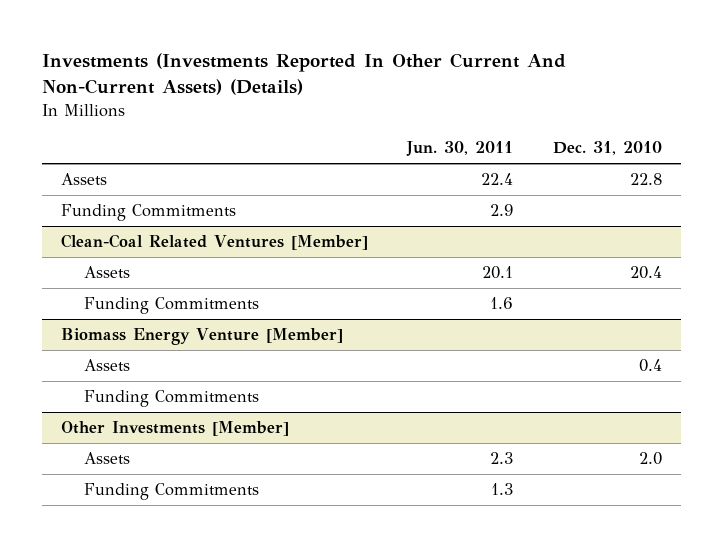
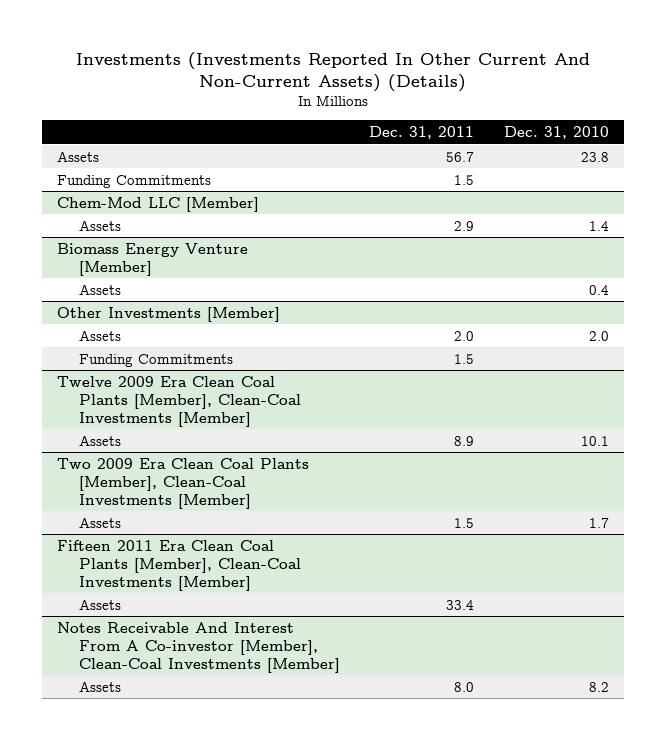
- | Jun. 30, 2011 | Dec. 31, 2010
+ | Dec. 31, 2011 | Dec. 31, 2010
- Assets | 22.4 | 22.8
+ Assets | 56.7 | 23.8
- Clean-Coal Related Ventures [Member]
- Assets | 20.1 | 20.4
- Funding Commitments | 1.6 |
+ Chem-Mod LLC [Member]
+ Assets | 2.9 | 1.4
@ Biomass Energy Venture [Member]
- Funding Commitments
+ Twelve 2009 Era Clean Coal Plants [Member], Clean-Coal Investments [Member]
+ Assets | 8.9 | 10.1
+ Two 2009 Era Clean Coal Plants [Member], Clean-Coal Investments [Member]
+ Assets | 1.5 | 1.7
+ Fifteen 2011 Era Clean Coal Plants [Member], Clean-Coal Investments [Member]
+ Assets | 33.4 |
+ Notes Receivable And Interest From A Co-investor [Member], Clean-Coal Investments [Member]
+ Assets | 8.0 | 8.2

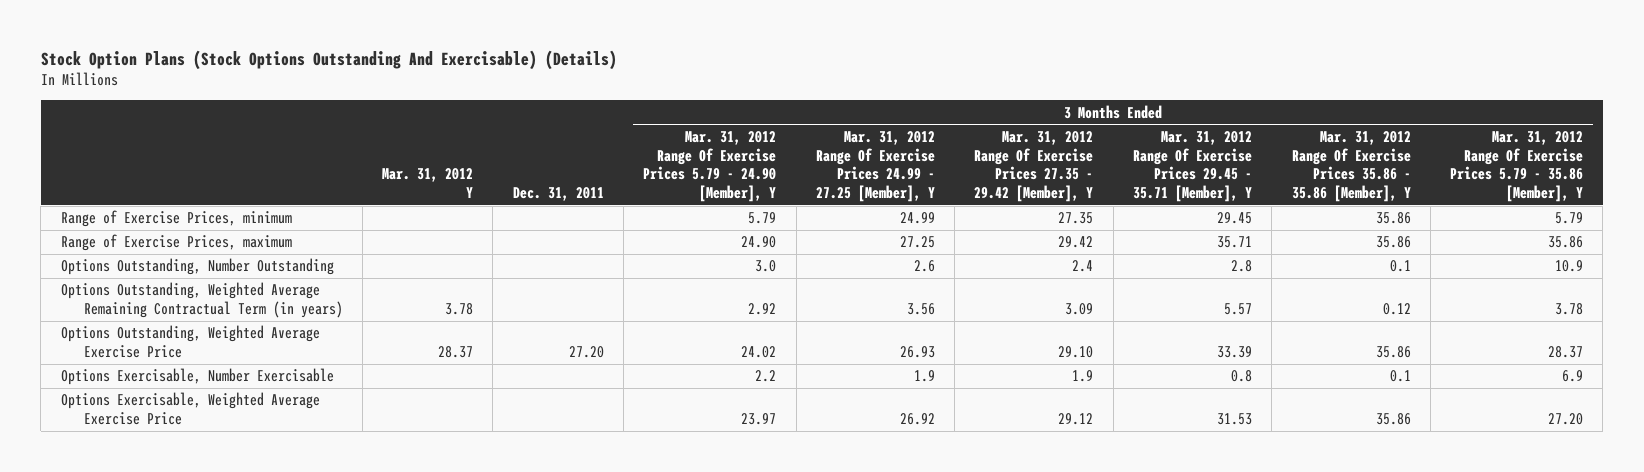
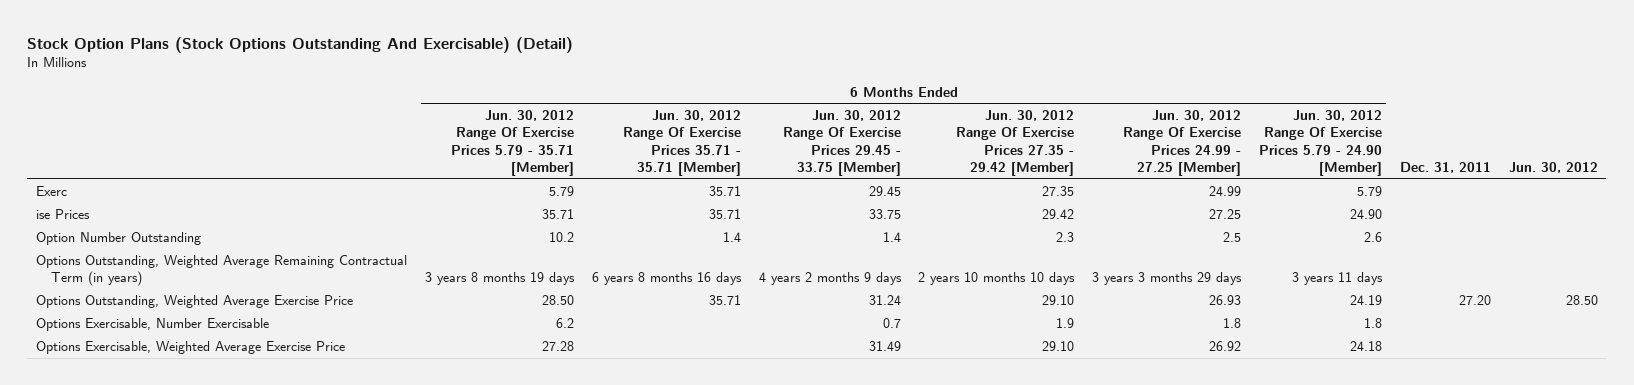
- Stock Option Plans (Stock Options Outstanding And Exercisable) (Details)
+ Stock Option Plans (Stock Options Outstanding And Exercisable) (Detail)
- | Mar. 31, 2012 Y | Dec. 31, 2011 | 3 Months Ended Mar. 31, 2012 Range Of Exercise Prices 5.79 - 24.90 [Member], Y | 3 Months Ended Mar. 31, 2012 Range Of Exercise Prices 24.99 - 27.25 [Member], Y | 3 Months Ended Mar. 31, 2012 Range Of Exercise Prices 27.35 - 29.42 [Member], Y | 3 Months Ended Mar. 31, 2012 Range Of Exercise Prices 29.45 - 35.71 [Member], Y | 3 Months Ended Mar. 31, 2012 Range Of Exercise Prices 35.86 - 35.86 [Member], Y | 3 Months Ended Mar. 31, 2012 Range Of Exercise Prices 5.79 - 35.86 [Member], Y
+ | 6 Months Ended Jun. 30, 2012 Range Of Exercise Prices 5.79 - 35.71 [Member] | 6 Months Ended Jun. 30, 2012 Range Of Exercise Prices 35.71 - 35.71 [Member] | 6 Months Ended Jun. 30, 2012 Range Of Exercise Prices 29.45 - 33.75 [Member] | 6 Months Ended Jun. 30, 2012 Range Of Exercise Prices 27.35 - 29.42 [Member] | 6 Months Ended Jun. 30, 2012 Range Of Exercise Prices 24.99 - 27.25 [Member] | 6 Months Ended Jun. 30, 2012 Range Of Exercise Prices 5.79 - 24.90 [Member] | Dec. 31, 2011 | Jun. 30, 2012
- Range of Exercise Prices, minimum | | | 5.79 | 24.99 | 27.35 | 29.45 | 35.86 | 5.79
- Range of Exercise Prices, maximum | | | 24.90 | 27.25 | 29.42 | 35.71 | 35.86 | 35.86
- Options Outstanding, Number Outstanding | | | 3.0 | 2.6 | 2.4 | 2.8 | 0.1 | 10.9
+ Exerc | 5.79 | 35.71 | 29.45 | 27.35 | 24.99 | 5.79 | |
+ ise Prices | 35.71 | 35.71 | 33.75 | 29.42 | 27.25 | 24.90 | |
+ Option Number Outstanding | 10.2 | 1.4 | 1.4 | 2.3 | 2.5 | 2.6 | |

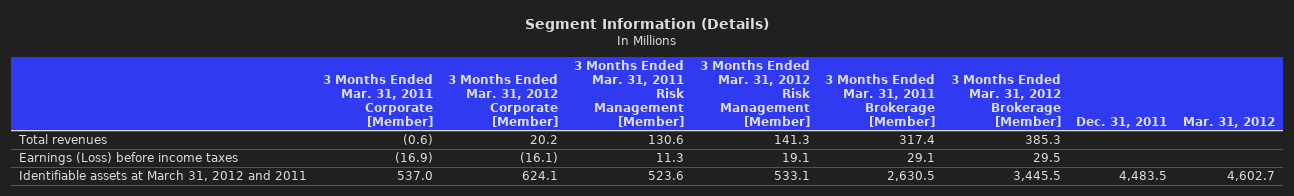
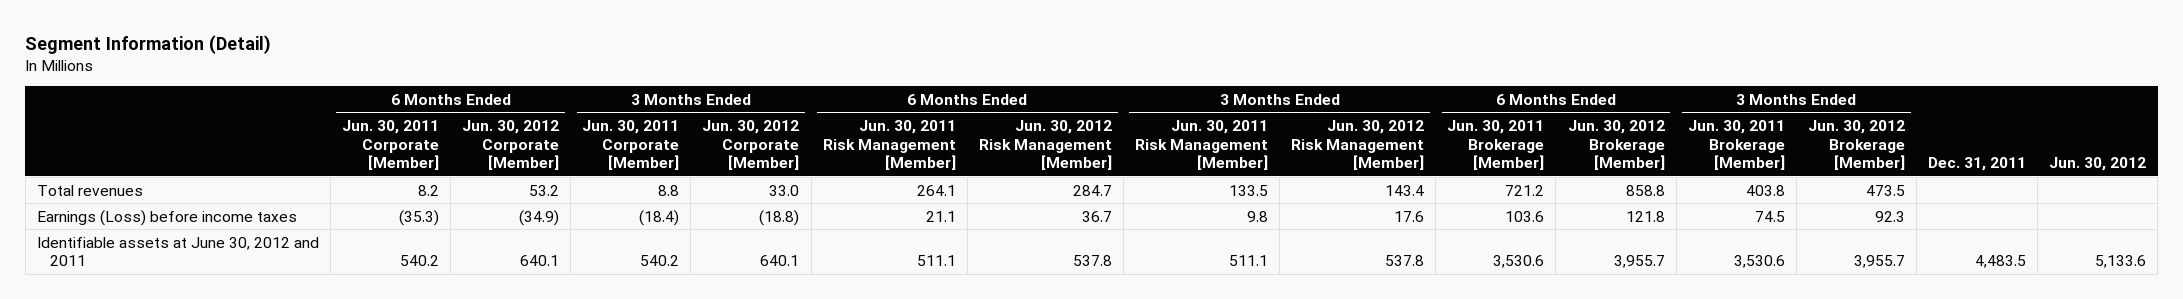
- Segment Information (Details)
+ Segment Information (Detail)
- | 3 Months Ended Mar. 31, 2011 Corporate [Member] | 3 Months Ended Mar. 31, 2012 Corporate [Member] | 3 Months Ended Mar. 31, 2011 Risk Management [Member] | 3 Months Ended Mar. 31, 2012 Risk Management [Member] | 3 Months Ended Mar. 31, 2011 Brokerage [Member] | 3 Months Ended Mar. 31, 2012 Brokerage [Member] | Dec. 31, 2011 | Mar. 31, 2012
+ | 6 Months Ended Jun. 30, 2011 Corporate [Member] | 6 Months Ended Jun. 30, 2012 Corporate [Member] | 3 Months Ended Jun. 30, 2011 Corporate [Member] | 3 Months Ended Jun. 30, 2012 Corporate [Member] | 6 Months Ended Jun. 30, 2011 Risk Management [Member] | 6 Months Ended Jun. 30, 2012 Risk Management [Member] | 3 Months Ended Jun. 30, 2011 Risk Management [Member] | 3 Months Ended Jun. 30, 2012 Risk Management [Member] | 6 Months Ended Jun. 30, 2011 Brokerage [Member] | 6 Months Ended Jun. 30, 2012 Brokerage [Member] | 3 Months Ended Jun. 30, 2011 Brokerage [Member] | 3 Months Ended Jun. 30, 2012 Brokerage [Member] | Dec. 31, 2011 | Jun. 30, 2012
- Identifiable assets at March 31, 2012 and 2011 | 537.0 | 624.1 | 523.6 | 533.1 | 2,630.5 | 3,445.5 | 4,483.5 | 4,602.7
+ Identifiable assets at June 30, 2012 and 2011 | 540.2 | 640.1 | 540.2 | 640.1 | 511.1 | 537.8 | 511.1 | 537.8 | 3,530.6 | 3,955.7 | 3,530.6 | 3,955.7 | 4,483.5 | 5,133.6

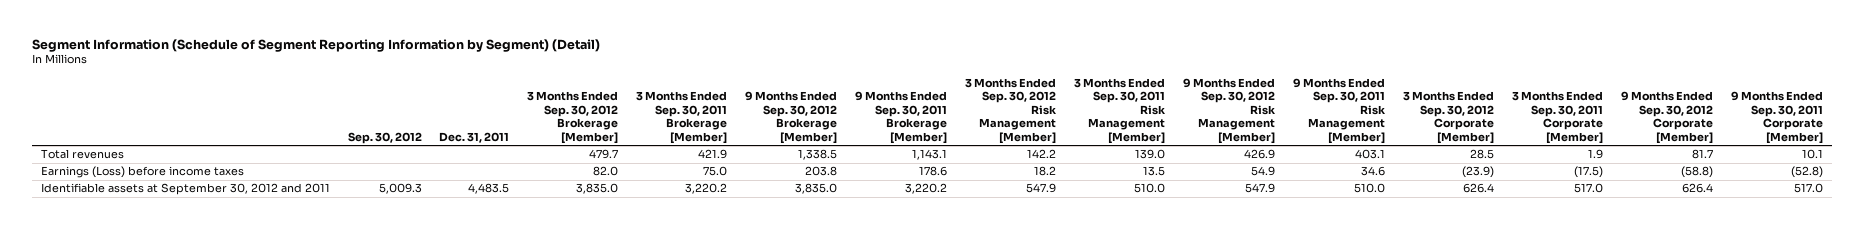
- Segment Information (Detail)
+ Segment Information (Schedule of Segment Reporting Information by Segment) (Detail)
- | 6 Months Ended Jun. 30, 2011 Corporate [Member] | 6 Months Ended Jun. 30, 2012 Corporate [Member] | 3 Months Ended Jun. 30, 2011 Corporate [Member] | 3 Months Ended Jun. 30, 2012 Corporate [Member] | 6 Months Ended Jun. 30, 2011 Risk Management [Member] | 6 Months Ended Jun. 30, 2012 Risk Management [Member] | 3 Months Ended Jun. 30, 2011 Risk Management [Member] | 3 Months Ended Jun. 30, 2012 Risk Management [Member] | 6 Months Ended Jun. 30, 2011 Brokerage [Member] | 6 Months Ended Jun. 30, 2012 Brokerage [Member] | 3 Months Ended Jun. 30, 2011 Brokerage [Member] | 3 Months Ended Jun. 30, 2012 Brokerage [Member] | Dec. 31, 2011 | Jun. 30, 2012
+ | Sep. 30, 2012 | Dec. 31, 2011 | 3 Months Ended Sep. 30, 2012 Brokerage [Member] | 3 Months Ended Sep. 30, 2011 Brokerage [Member] | 9 Months Ended Sep. 30, 2012 Brokerage [Member] | 9 Months Ended Sep. 30, 2011 Brokerage [Member] | 3 Months Ended Sep. 30, 2012 Risk Management [Member] | 3 Months Ended Sep. 30, 2011 Risk Management [Member] | 9 Months Ended Sep. 30, 2012 Risk Management [Member] | 9 Months Ended Sep. 30, 2011 Risk Management [Member] | 3 Months Ended Sep. 30, 2012 Corporate [Member] | 3 Months Ended Sep. 30, 2011 Corporate [Member] | 9 Months Ended Sep. 30, 2012 Corporate [Member] | 9 Months Ended Sep. 30, 2011 Corporate [Member]
- Identifiable assets at June 30, 2012 and 2011 | 540.2 | 640.1 | 540.2 | 640.1 | 511.1 | 537.8 | 511.1 | 537.8 | 3,530.6 | 3,955.7 | 3,530.6 | 3,955.7 | 4,483.5 | 5,133.6
+ Identifiable assets at September 30, 2012 and 2011 | 5,009.3 | 4,483.5 | 3,835.0 | 3,220.2 | 3,835.0 | 3,220.2 | 547.9 | 510.0 | 547.9 | 510.0 | 626.4 | 517.0 | 626.4 | 517.0

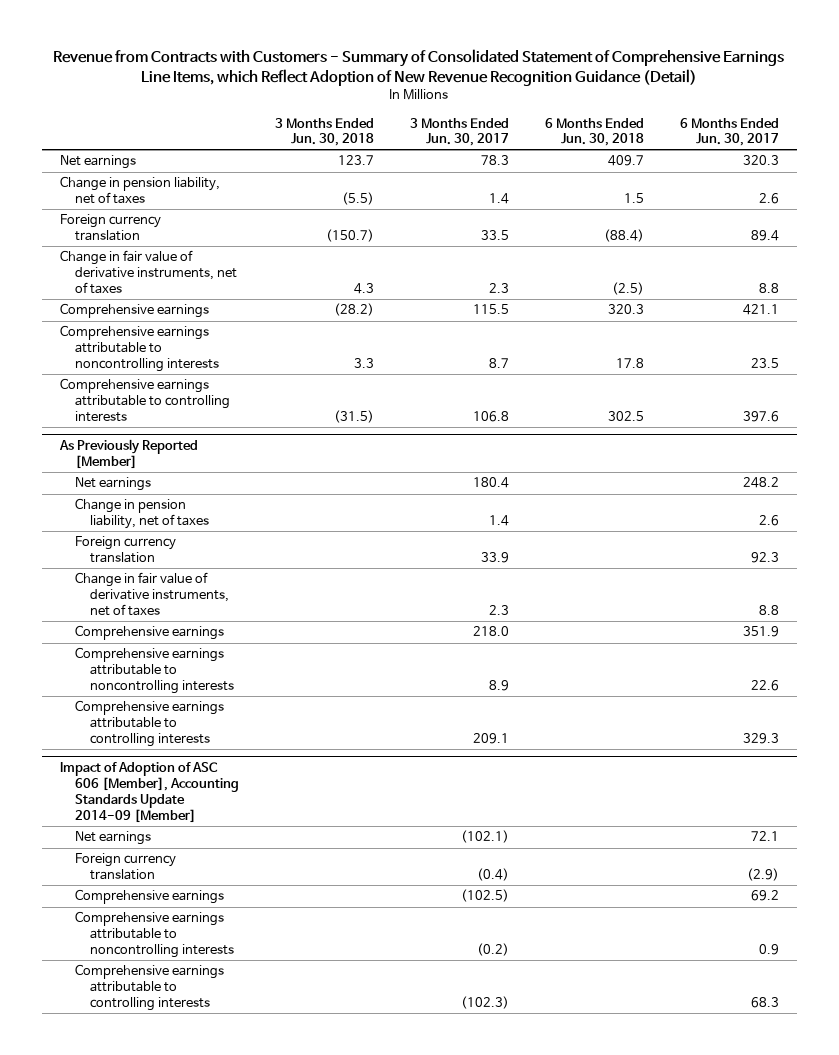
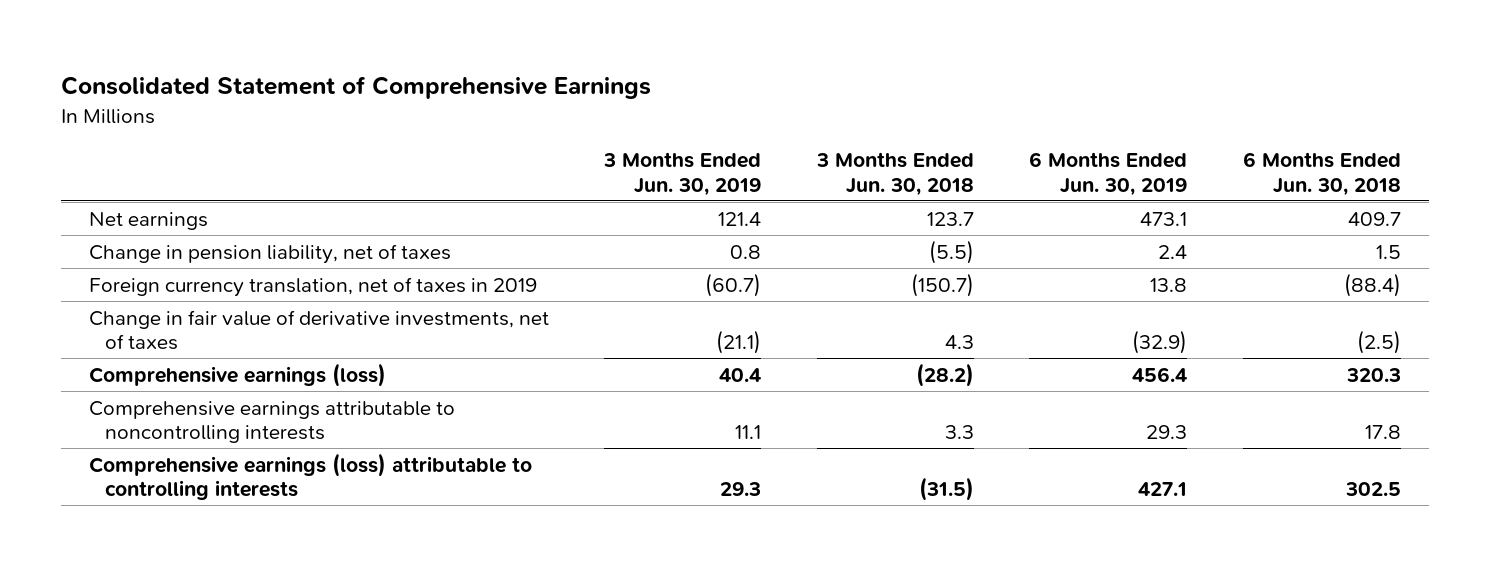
- Revenue from Contracts with Customers - Summary of Consolidated Statement of Comprehensive Earnings Line Items, which Reflect Adoption of New Revenue Recognition Guidance (Detail)
+ Consolidated Statement of Comprehensive Earnings
- | 3 Months Ended Jun. 30, 2018 | 3 Months Ended Jun. 30, 2017 | 6 Months Ended Jun. 30, 2018 | 6 Months Ended Jun. 30, 2017
+ | 3 Months Ended Jun. 30, 2019 | 3 Months Ended Jun. 30, 2018 | 6 Months Ended Jun. 30, 2019 | 6 Months Ended Jun. 30, 2018
- Foreign currency translation | (150.7) | 33.5 | (88.4) | 89.4
- Change in fair value of derivative instruments, net of taxes | 4.3 | 2.3 | (2.5) | 8.8
- Comprehensive earnings | (28.2) | 115.5 | 320.3 | 421.1
+ Foreign currency translation, net of taxes in 2019 | (60.7) | (150.7) | 13.8 | (88.4)
+ Change in fair value of derivative investments, net of taxes | (21.1) | 4.3 | (32.9) | (2.5)
+ Comprehensive earnings (loss) | 40.4 | (28.2) | 456.4 | 320.3
- Comprehensive earnings attributable to controlling interests | (31.5) | 106.8 | 302.5 | 397.6
- As Previously Reported [Member]
- Net earnings | | 180.4 | | 248.2
- Change in pension liability, net of taxes | | 1.4 | | 2.6
- Foreign currency translation | | 33.9 | | 92.3
- Change in fair value of derivative instruments, net of taxes | | 2.3 | | 8.8
- Comprehensive earnings | | 218.0 | | 351.9
- Comprehensive earnings attributable to noncontrolling interests | | 8.9 | | 22.6
- Comprehensive earnings attributable to controlling interests | | 209.1 | | 329.3
- Impact of Adoption of ASC 606 [Member], Accounting Standards Update 2014-09 [Member]
- Net earnings | | (102.1) | | 72.1
- Foreign currency translation | | (0.4) | | (2.9)
- Comprehensive earnings | | (102.5) | | 69.2
- Comprehensive earnings attributable to noncontrolling interests | | (0.2) | | 0.9
- Comprehensive earnings attributable to controlling interests | | (102.3) | | 68.3
+ Comprehensive earnings (loss) attributable to controlling interests | 29.3 | (31.5) | 427.1 | 302.5

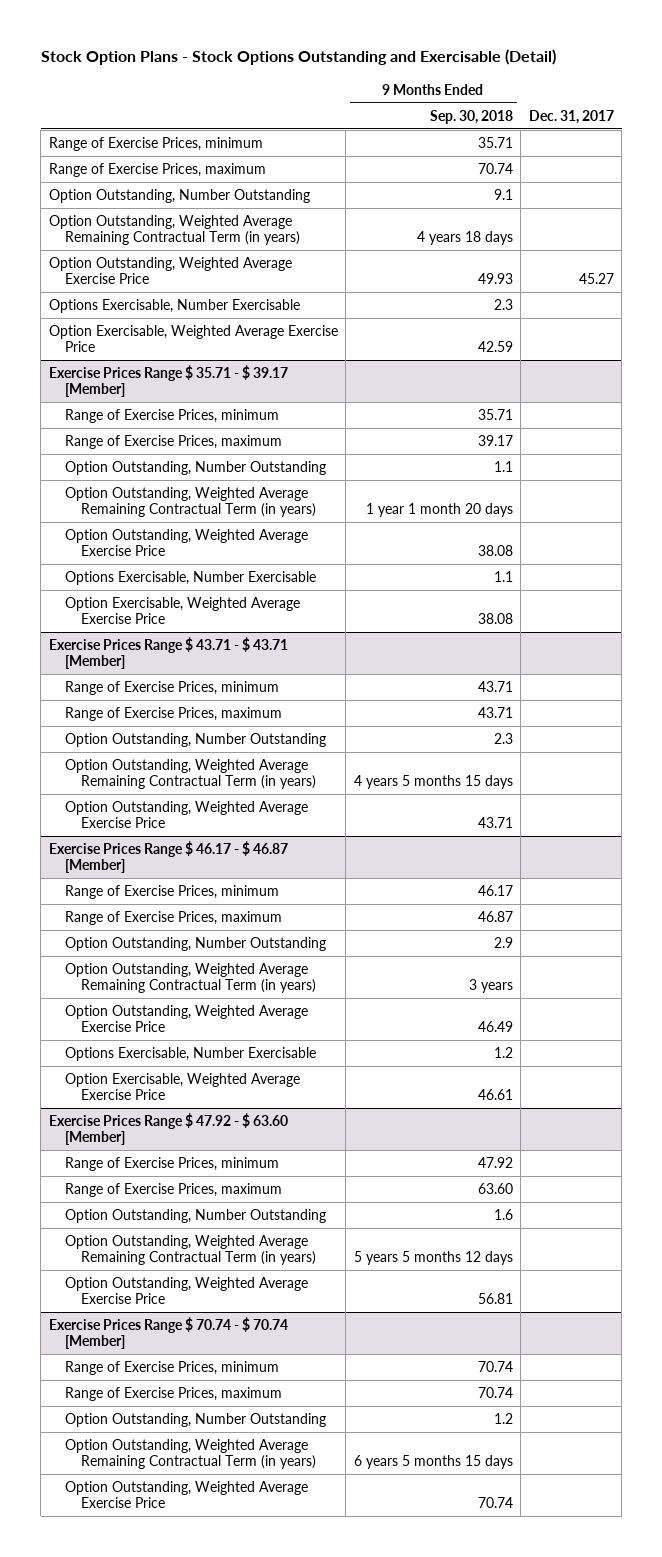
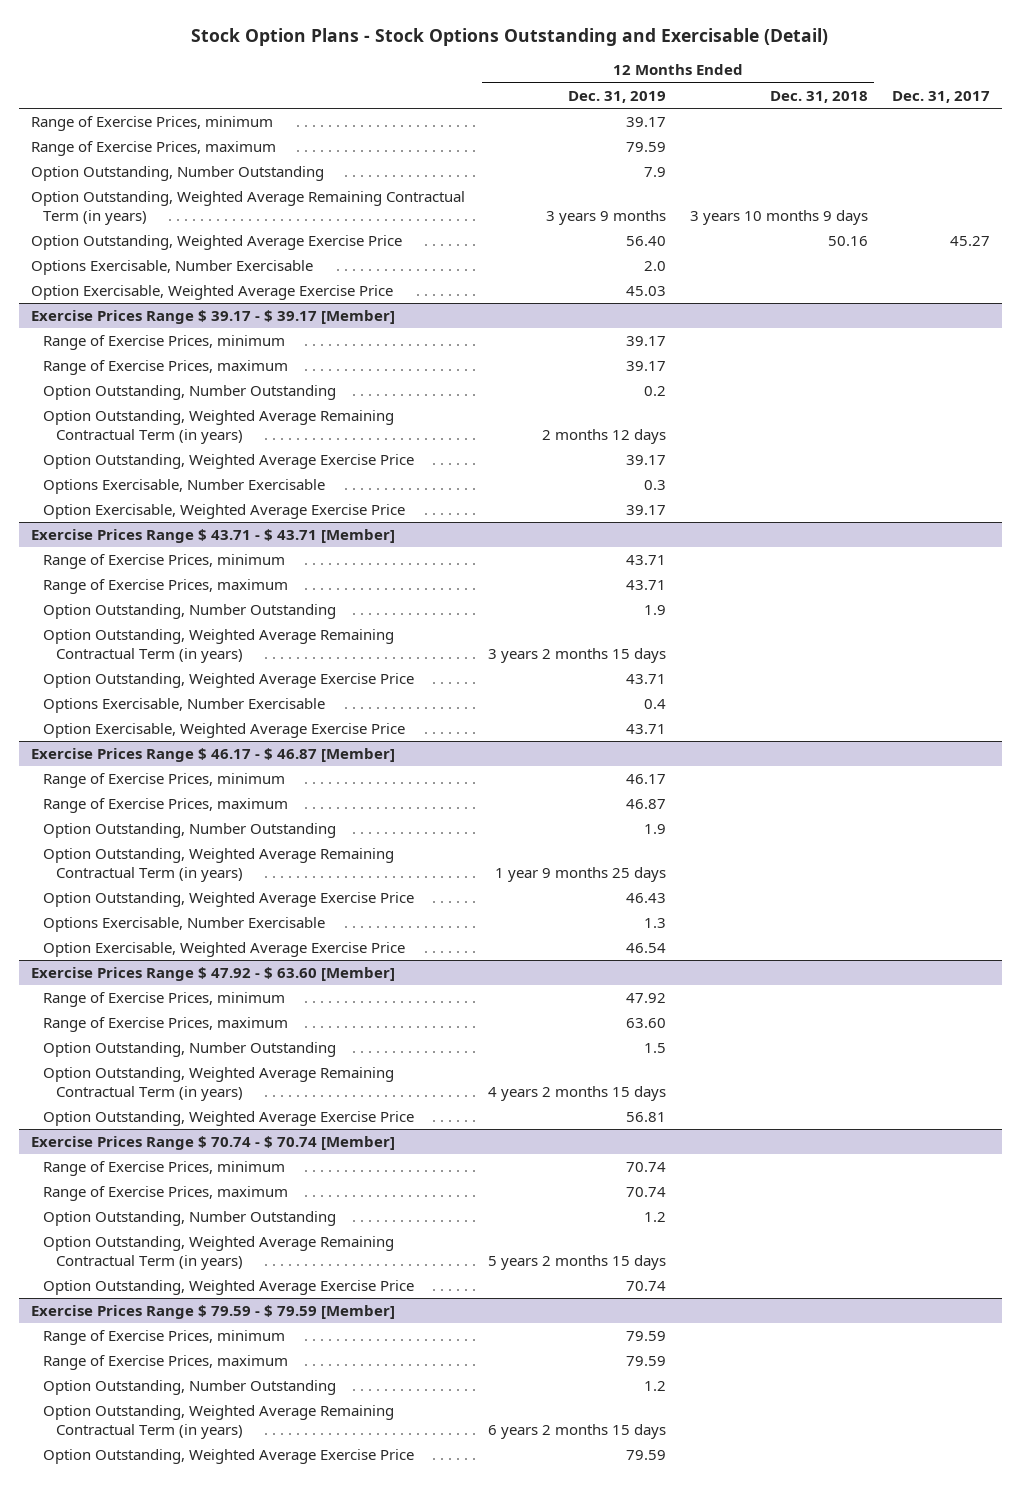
- | 9 Months Ended Sep. 30, 2018 | Dec. 31, 2017
+ | 12 Months Ended Dec. 31, 2019 | 12 Months Ended Dec. 31, 2018 | Dec. 31, 2017
- Exercise Prices Range $ 35.71 - $ 39.17 [Member]
+ Exercise Prices Range $ 39.17 - $ 39.17 [Member]
@ Exercise Prices Range $ 43.71 - $ 43.71 [Member]
+ Options Exercisable, Number Exercisable | 0.4 | |
+ Option Exercisable, Weighted Average Exercise Price | 43.71 | |
+ Exercise Prices Range $ 79.59 - $ 79.59 [Member]
+ Range of Exercise Prices, minimum | 79.59 | |
+ Range of Exercise Prices, maximum | 79.59 | |
+ Option Outstanding, Number Outstanding | 1.2 | |
+ Option Outstanding, Weighted Average Remaining Contractual Term (in years) | 6 years 2 months 15 days | |
+ Option Outstanding, Weighted Average Exercise Price | 79.59 | |

